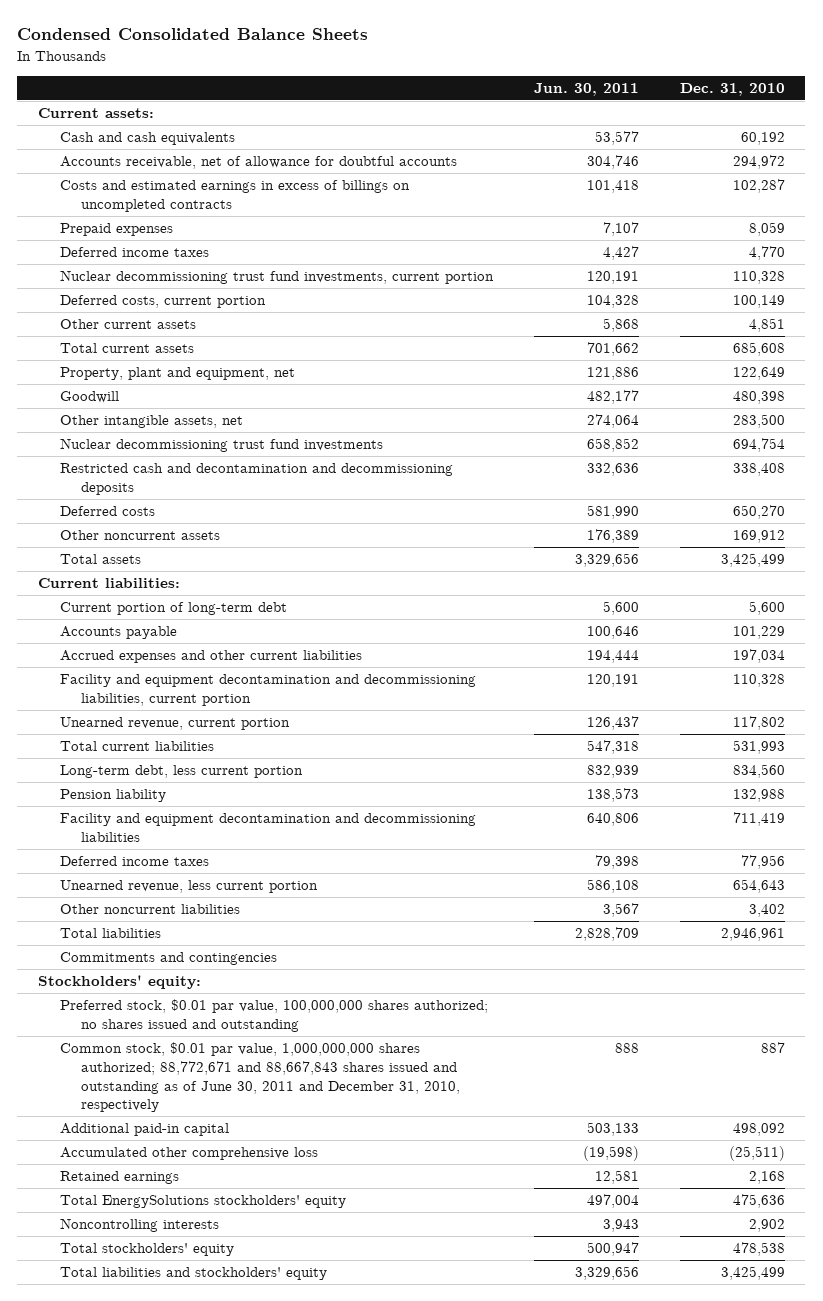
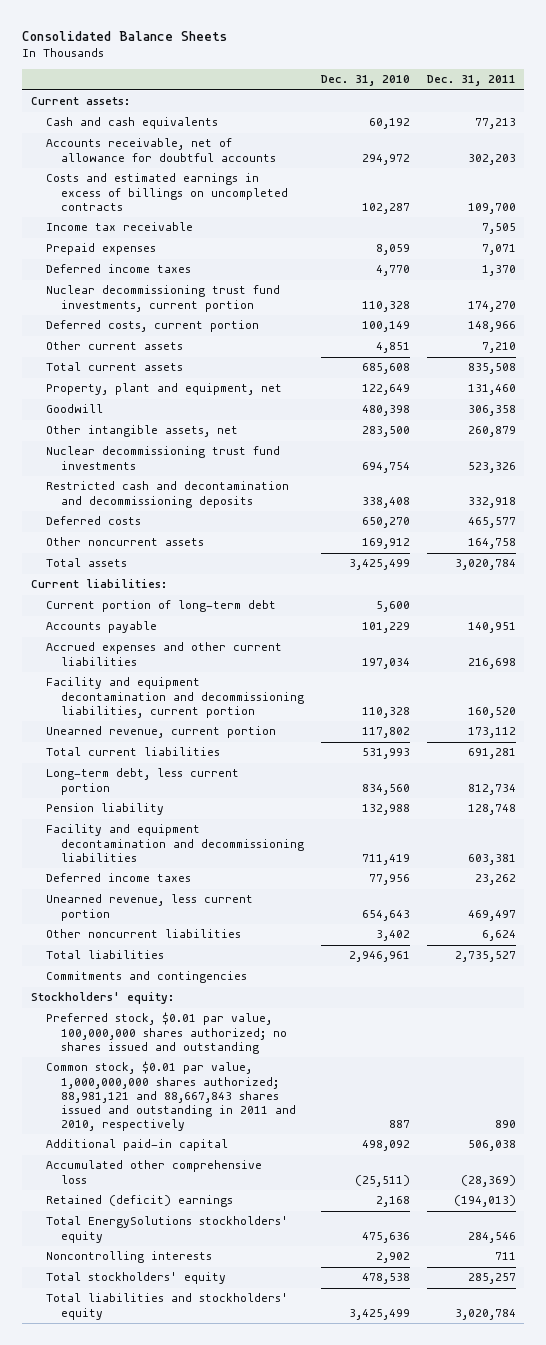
- Condensed Consolidated Balance Sheets
+ Consolidated Balance Sheets
- | Jun. 30, 2011 | Dec. 31, 2010
+ | Dec. 31, 2010 | Dec. 31, 2011
+ Income tax receivable | | 7,505
- Common stock, $0.01 par value, 1,000,000,000 shares authorized; 88,772,671 and 88,667,843 shares issued and outstanding as of June 30, 2011 and December 31, 2010, respectively | 888 | 887
+ Common stock, $0.01 par value, 1,000,000,000 shares authorized; 88,981,121 and 88,667,843 shares issued and outstanding in 2011 and 2010, respectively | 887 | 890
- Retained earnings | 12,581 | 2,168
+ Retained (deficit) earnings | 2,168 | (194,013)

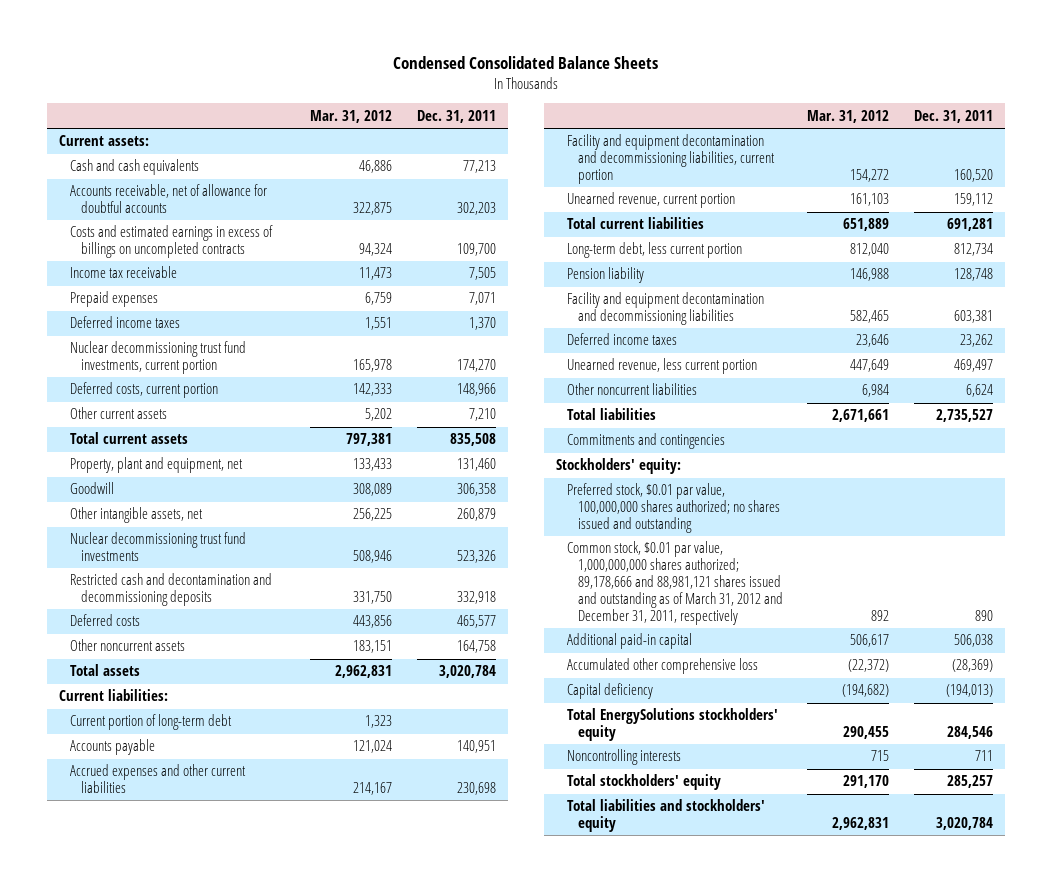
- Consolidated Balance Sheets
+ Condensed Consolidated Balance Sheets
- | Dec. 31, 2010 | Dec. 31, 2011
+ | Mar. 31, 2012 | Dec. 31, 2011
- Accrued expenses and other current liabilities | 197,034 | 216,698
+ Accrued expenses and other current liabilities | 214,167 | 230,698
- Unearned revenue, current portion | 117,802 | 173,112
+ Unearned revenue, current portion | 161,103 | 159,112
- Common stock, $0.01 par value, 1,000,000,000 shares authorized; 88,981,121 and 88,667,843 shares issued and outstanding in 2011 and 2010, respectively | 887 | 890
+ Common stock, $0.01 par value, 1,000,000,000 shares authorized; 89,178,666 and 88,981,121 shares issued and outstanding as of March 31, 2012 and December 31, 2011, respectively | 892 | 890
- Retained (deficit) earnings | 2,168 | (194,013)
+ Capital deficiency | (194,682) | (194,013)

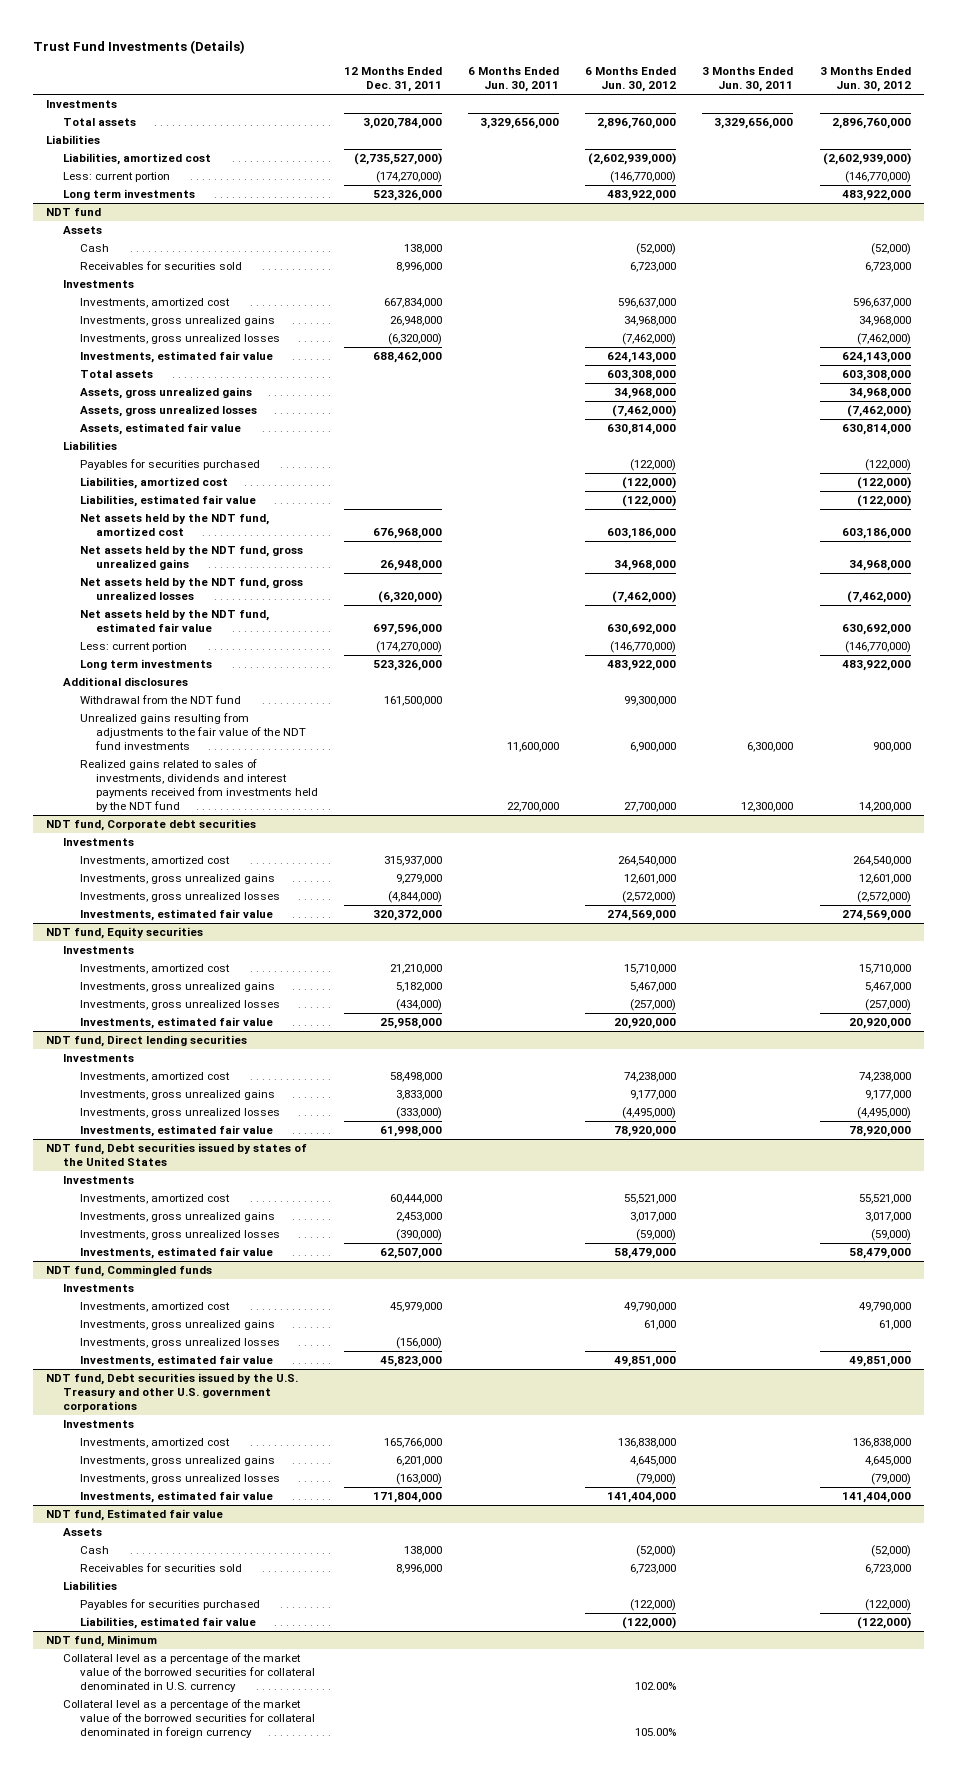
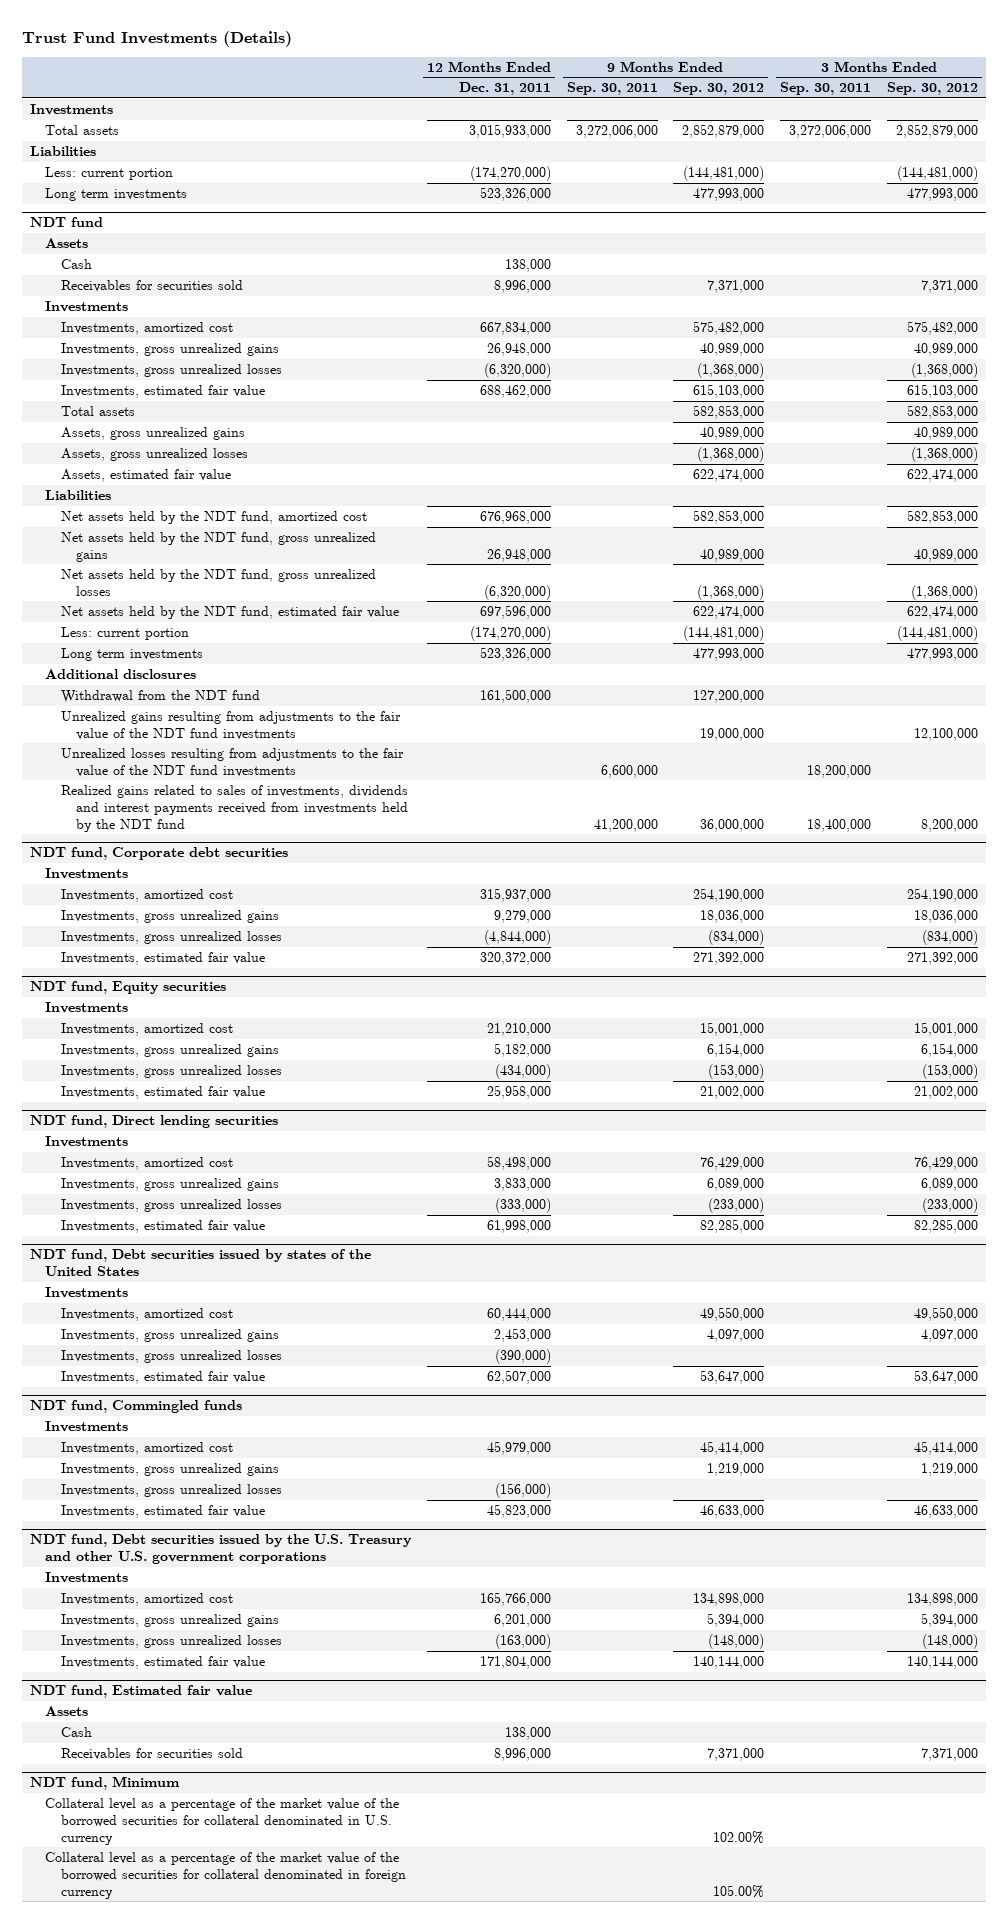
- | 12 Months Ended Dec. 31, 2011 | 6 Months Ended Jun. 30, 2011 | 6 Months Ended Jun. 30, 2012 | 3 Months Ended Jun. 30, 2011 | 3 Months Ended Jun. 30, 2012
+ | 12 Months Ended Dec. 31, 2011 | 9 Months Ended Sep. 30, 2011 | 9 Months Ended Sep. 30, 2012 | 3 Months Ended Sep. 30, 2011 | 3 Months Ended Sep. 30, 2012
- Total assets | 3,020,784,000 | 3,329,656,000 | 2,896,760,000 | 3,329,656,000 | 2,896,760,000
+ Total assets | 3,015,933,000 | 3,272,006,000 | 2,852,879,000 | 3,272,006,000 | 2,852,879,000
- Liabilities, amortized cost | (2,735,527,000) | | (2,602,939,000) | | (2,602,939,000)
@ NDT fund
- Payables for securities purchased | | | (122,000) | | (122,000)
- Liabilities, amortized cost | | | (122,000) | | (122,000)
- Liabilities, estimated fair value | | | (122,000) | | (122,000)
+ Unrealized losses resulting from adjustments to the fair value of the NDT fund investments | | 6,600,000 | | 18,200,000 |
@ NDT fund, Estimated fair value
- Liabilities
- Payables for securities purchased | | | (122,000) | | (122,000)
- Liabilities, estimated fair value | | | (122,000) | | (122,000)

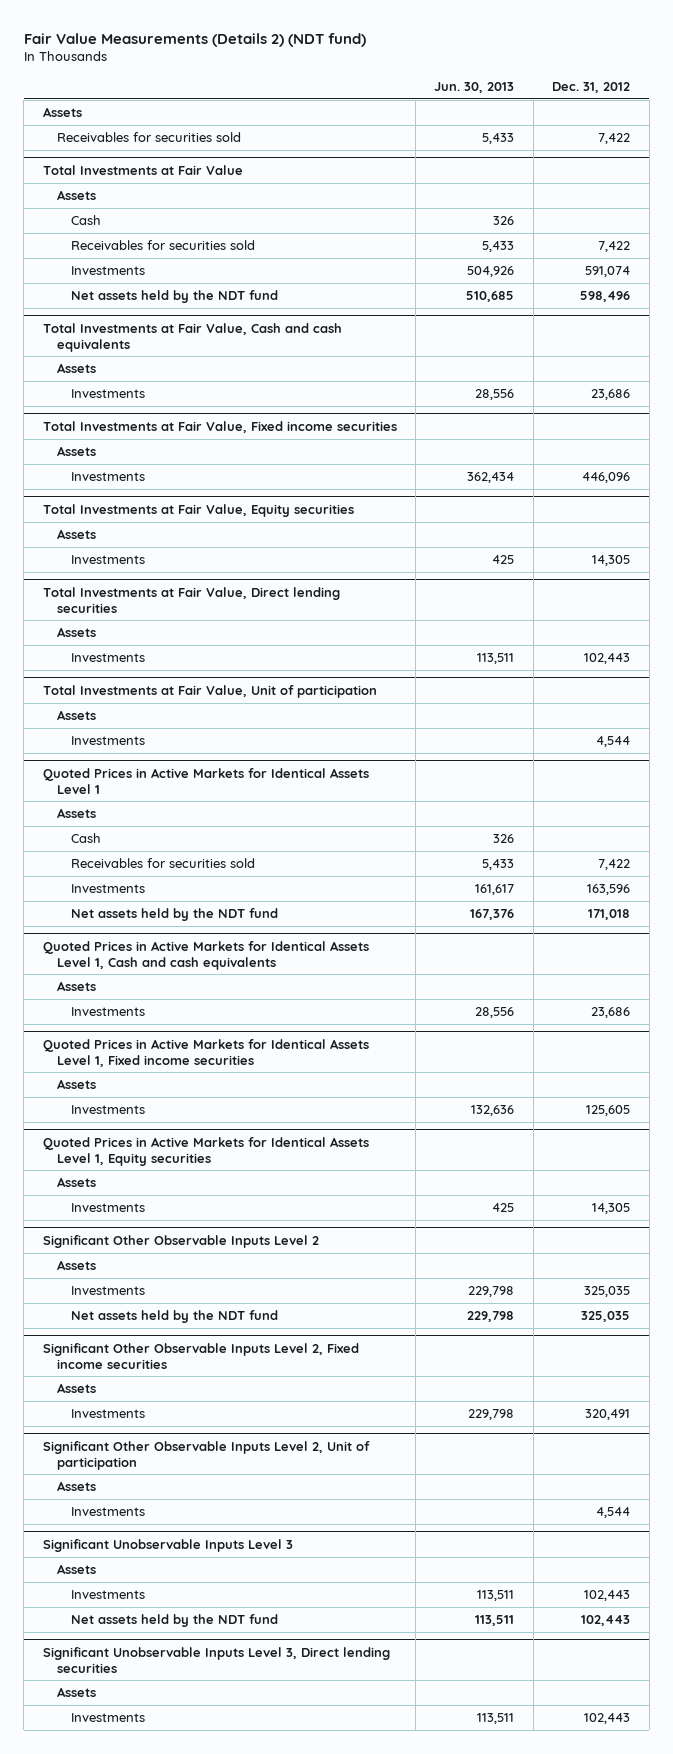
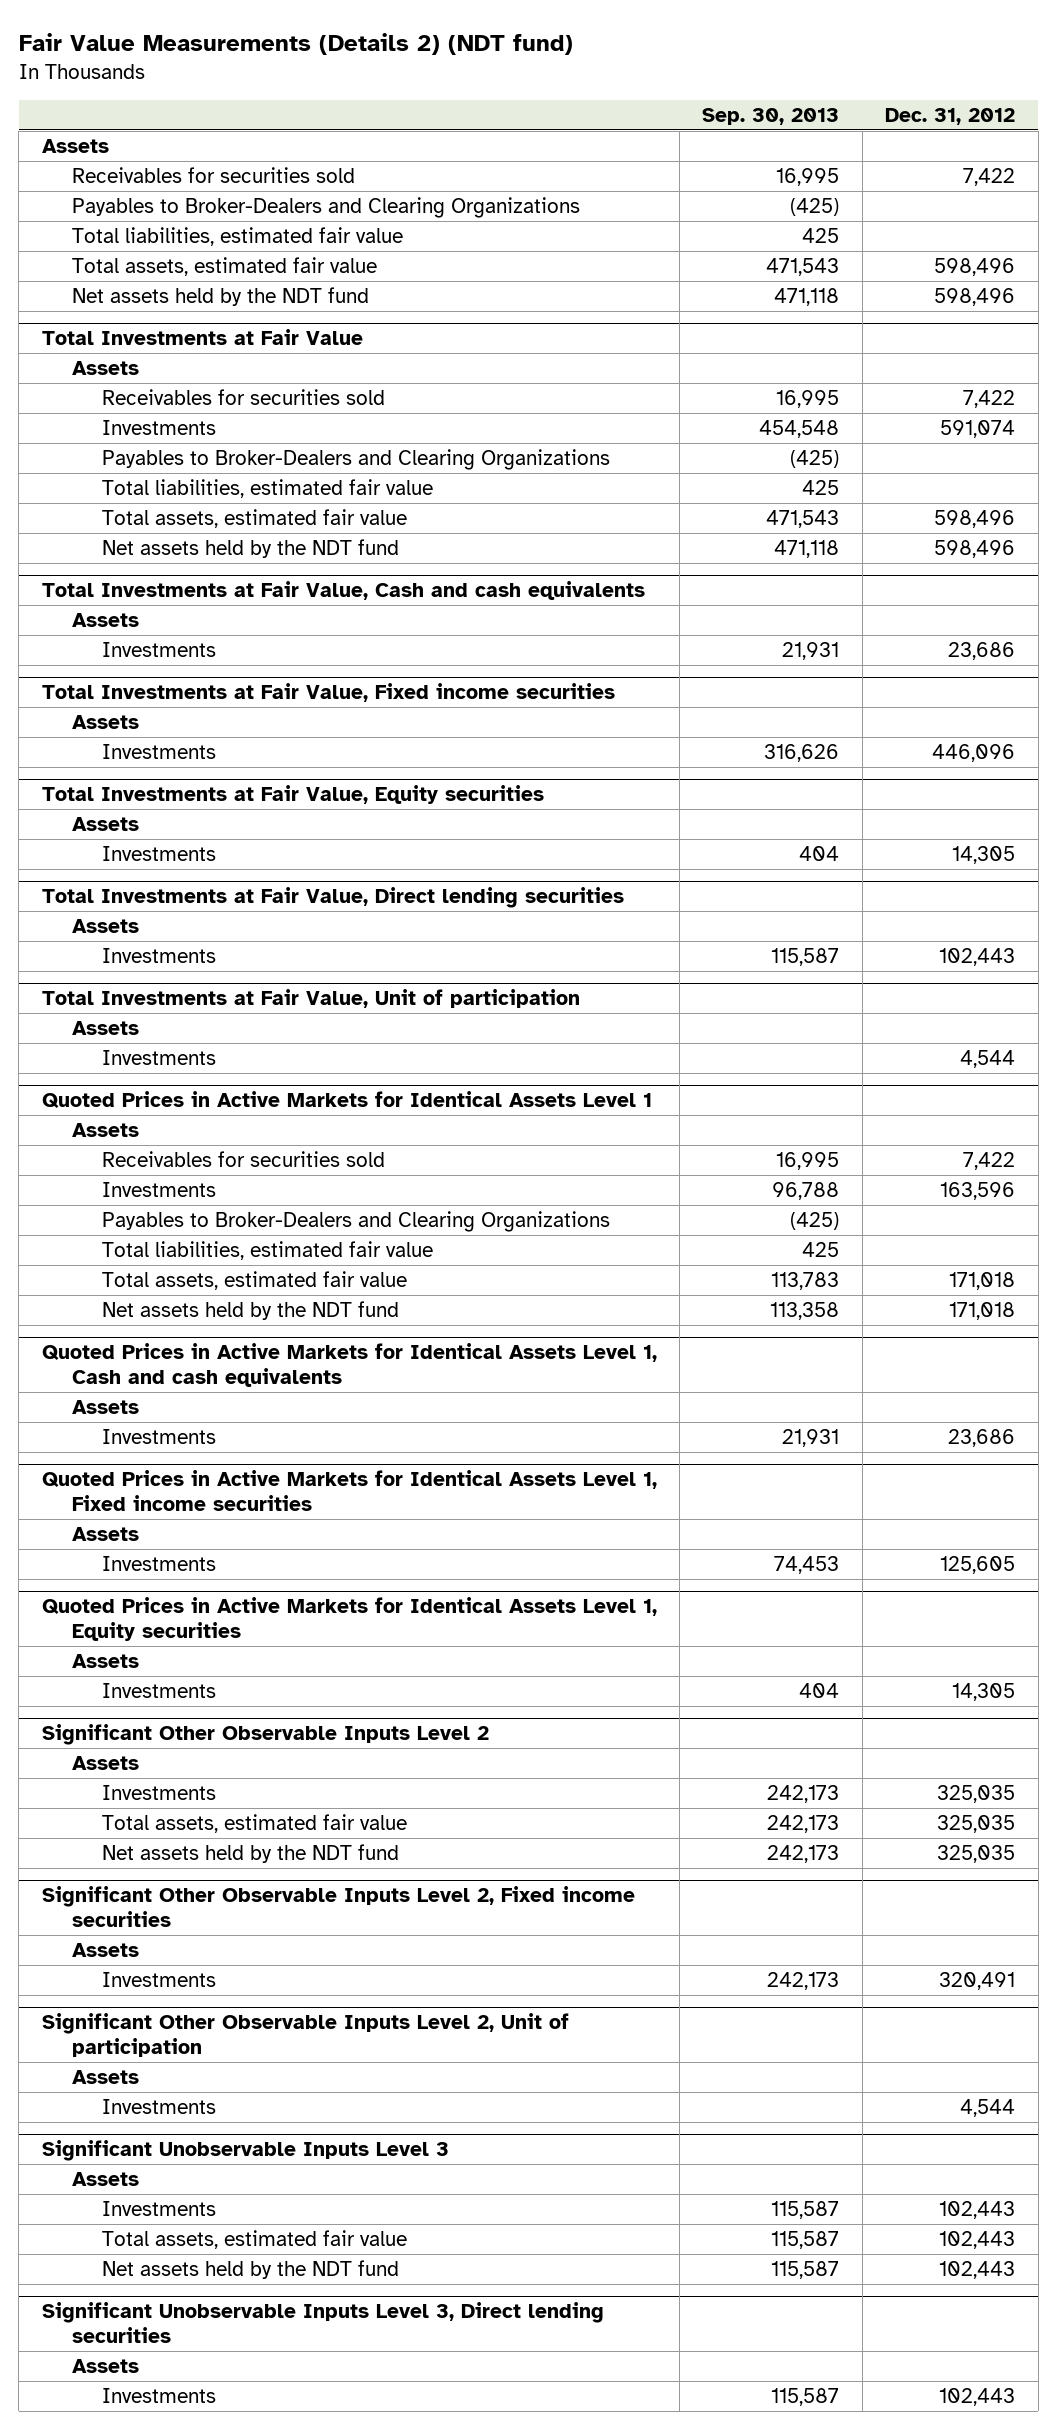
- | Jun. 30, 2013 | Dec. 31, 2012
+ | Sep. 30, 2013 | Dec. 31, 2012
+ Payables to Broker-Dealers and Clearing Organizations | (425) |
+ Total liabilities, estimated fair value | 425 |
+ Total assets, estimated fair value | 471,543 | 598,496
+ Net assets held by the NDT fund | 471,118 | 598,496
@ Total Investments at Fair Value
- Cash | 326 |
+ Payables to Broker-Dealers and Clearing Organizations | (425) |
+ Total liabilities, estimated fair value | 425 |
+ Total assets, estimated fair value | 471,543 | 598,496
@ Quoted Prices in Active Markets for Identical Assets Level 1
- Cash | 326 |
+ Payables to Broker-Dealers and Clearing Organizations | (425) |
+ Total liabilities, estimated fair value | 425 |
+ Total assets, estimated fair value | 113,783 | 171,018
@ Significant Other Observable Inputs Level 2
+ Total assets, estimated fair value | 242,173 | 325,035
@ Significant Unobservable Inputs Level 3
+ Total assets, estimated fair value | 115,587 | 102,443

